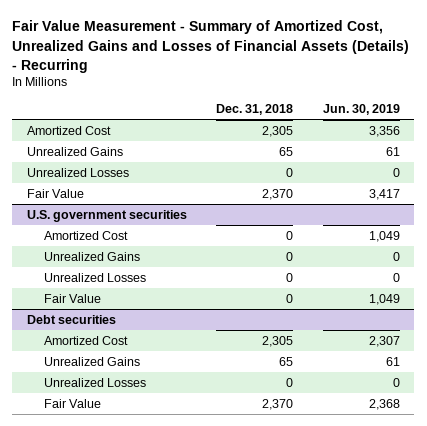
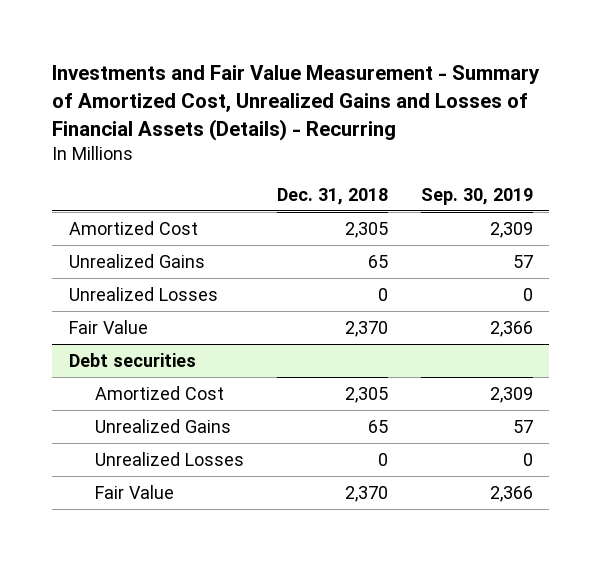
- Fair Value Measurement - Summary of Amortized Cost, Unrealized Gains and Losses of Financial Assets (Details) - Recurring
+ Investments and Fair Value Measurement - Summary of Amortized Cost, Unrealized Gains and Losses of Financial Assets (Details) - Recurring
- | Dec. 31, 2018 | Jun. 30, 2019
+ | Dec. 31, 2018 | Sep. 30, 2019
- U.S. government securities
- Amortized Cost | 0 | 1,049
- Unrealized Gains | 0 | 0
- Unrealized Losses | 0 | 0
- Fair Value | 0 | 1,049

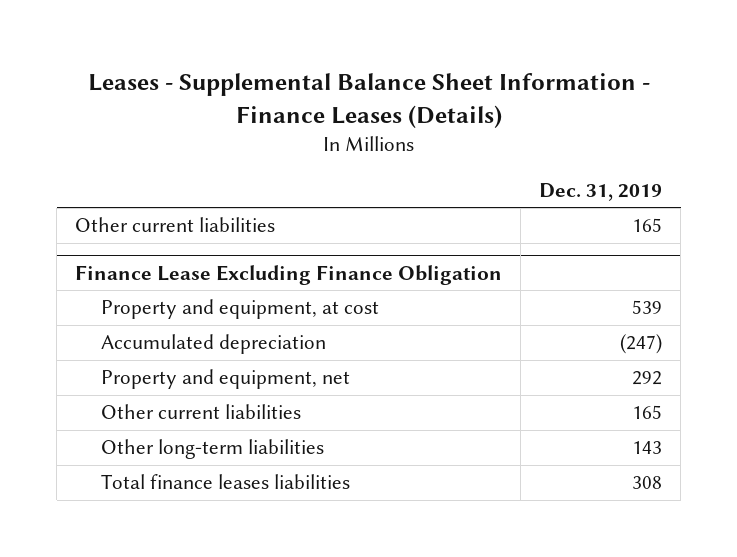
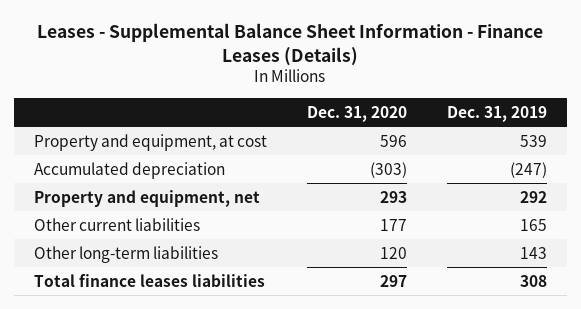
- | Dec. 31, 2019
+ | Dec. 31, 2020 | Dec. 31, 2019
- Other current liabilities | 165
- Finance Lease Excluding Finance Obligation

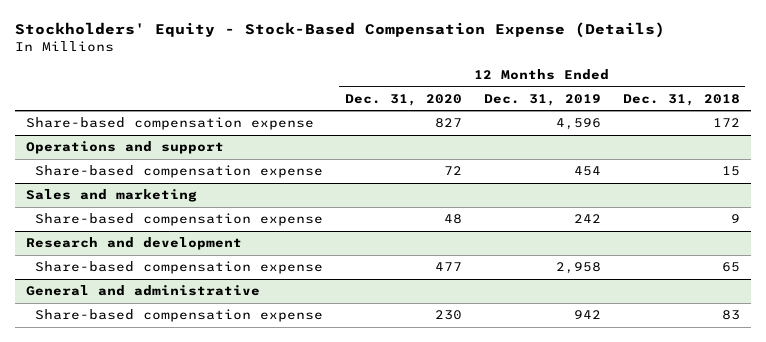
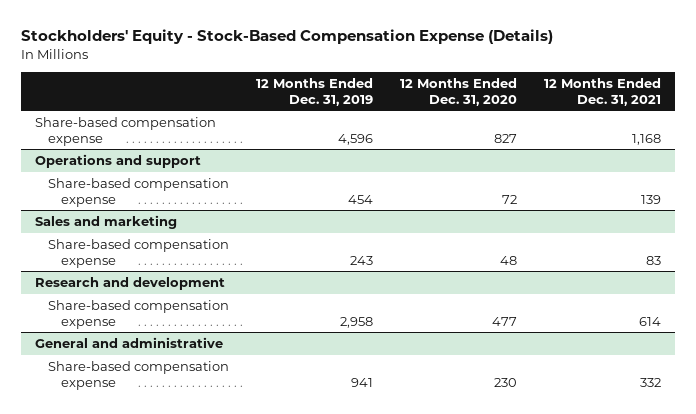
- | 12 Months Ended Dec. 31, 2020 | 12 Months Ended Dec. 31, 2019 | 12 Months Ended Dec. 31, 2018
+ | 12 Months Ended Dec. 31, 2019 | 12 Months Ended Dec. 31, 2020 | 12 Months Ended Dec. 31, 2021
@ Sales and marketing
- Share-based compensation expense | 48 | 242 | 9
+ Share-based compensation expense | 243 | 48 | 83
@ General and administrative
- Share-based compensation expense | 230 | 942 | 83
+ Share-based compensation expense | 941 | 230 | 332

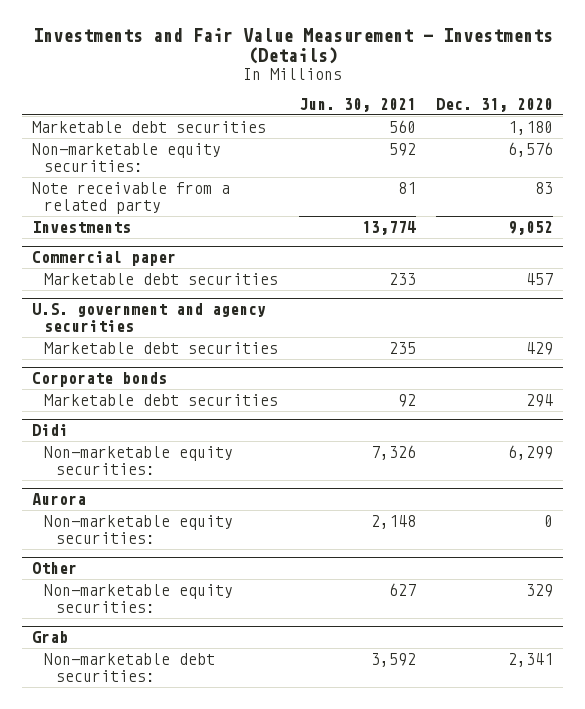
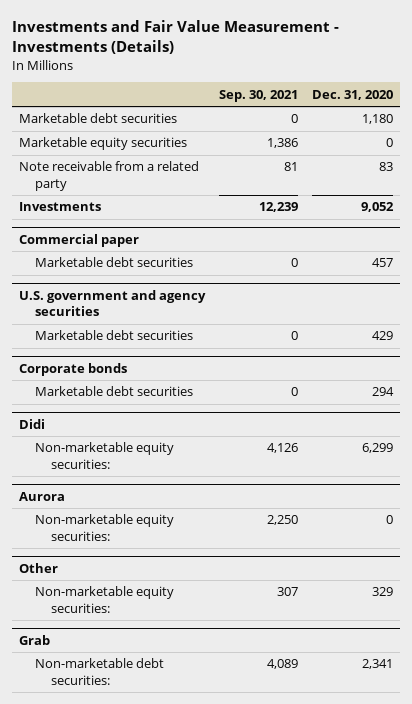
- | Jun. 30, 2021 | Dec. 31, 2020
+ | Sep. 30, 2021 | Dec. 31, 2020
- Non-marketable equity securities: | 592 | 6,576
+ Marketable equity securities | 1,386 | 0

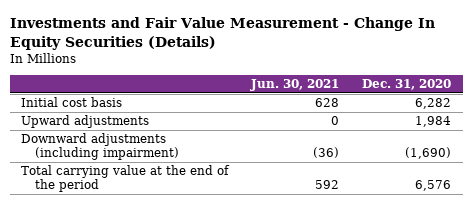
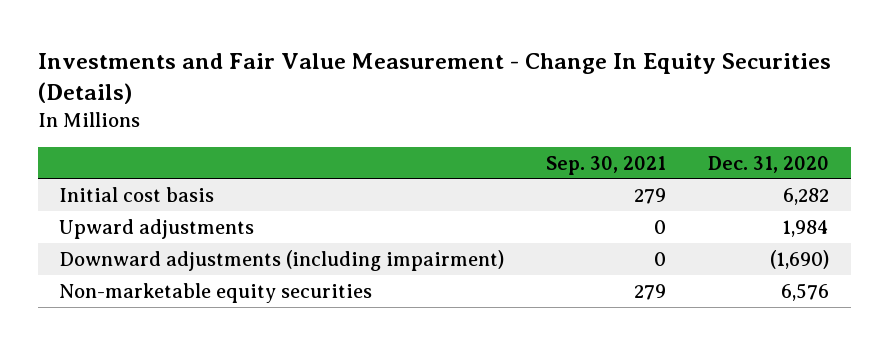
- | Jun. 30, 2021 | Dec. 31, 2020
+ | Sep. 30, 2021 | Dec. 31, 2020
- Total carrying value at the end of the period | 592 | 6,576
+ Non-marketable equity securities | 279 | 6,576

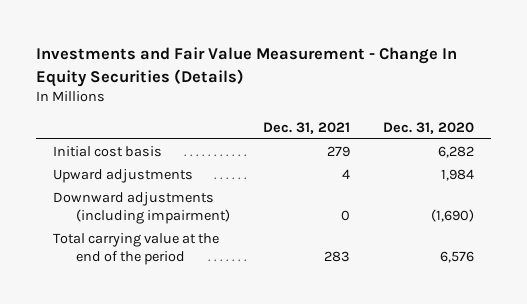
- | Sep. 30, 2021 | Dec. 31, 2020
+ | Dec. 31, 2021 | Dec. 31, 2020
- Non-marketable equity securities | 279 | 6,576
+ Total carrying value at the end of the period | 283 | 6,576

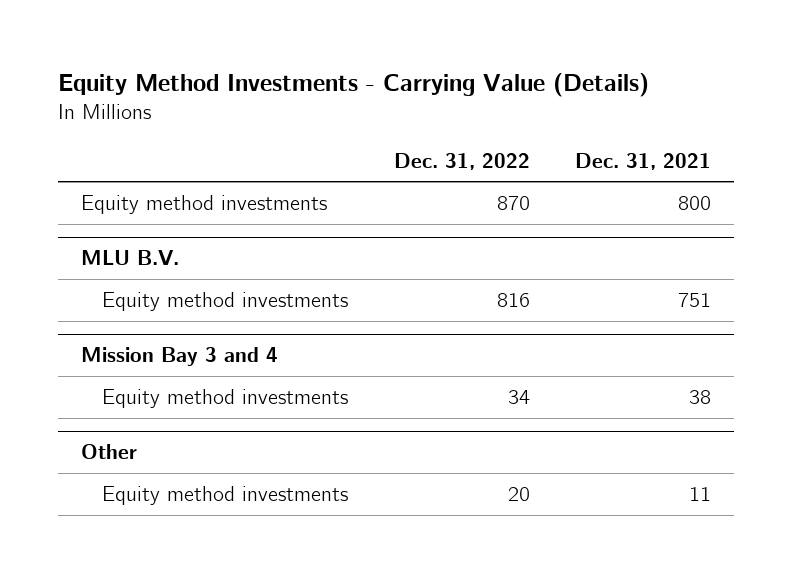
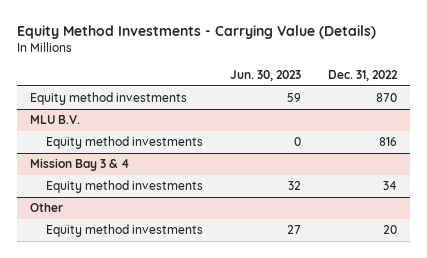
- | Dec. 31, 2022 | Dec. 31, 2021
+ | Jun. 30, 2023 | Dec. 31, 2022
- Mission Bay 3 and 4
+ Mission Bay 3 & 4

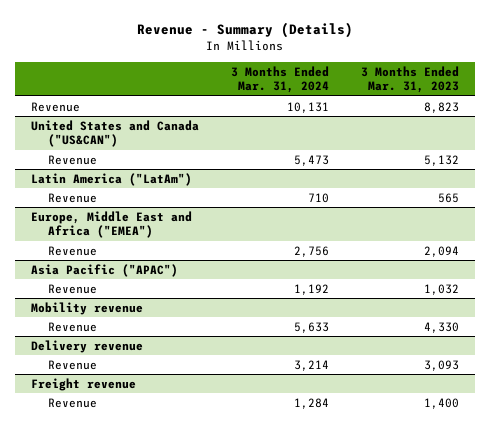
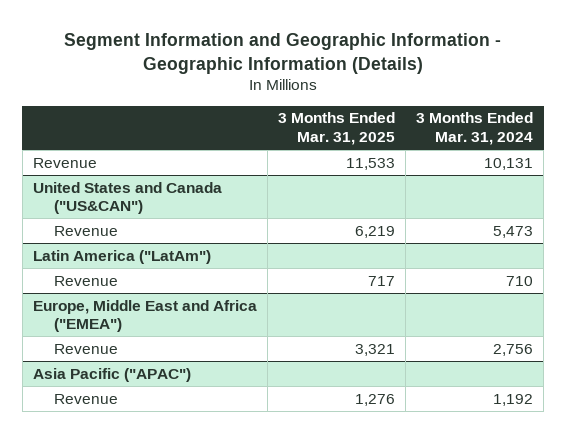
- Revenue - Summary (Details)
+ Segment Information and Geographic Information - Geographic Information (Details)
- | 3 Months Ended Mar. 31, 2024 | 3 Months Ended Mar. 31, 2023
+ | 3 Months Ended Mar. 31, 2025 | 3 Months Ended Mar. 31, 2024
- Mobility revenue
- Revenue | 5,633 | 4,330
- Delivery revenue
- Revenue | 3,214 | 3,093
- Freight revenue
- Revenue | 1,284 | 1,400

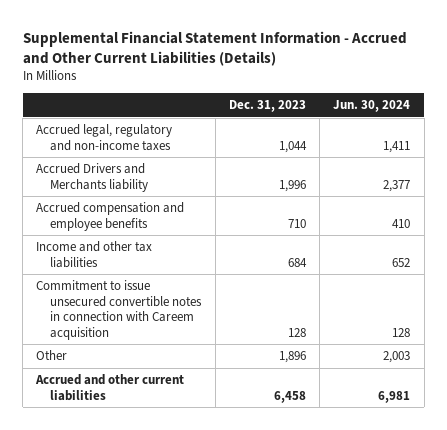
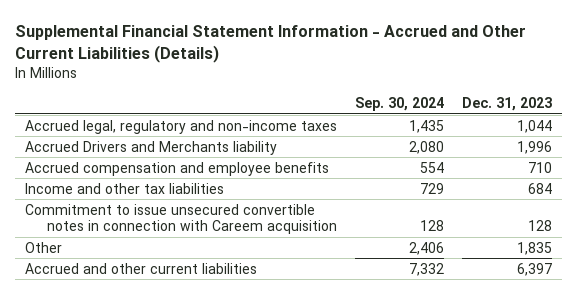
- | Dec. 31, 2023 | Jun. 30, 2024
+ | Sep. 30, 2024 | Dec. 31, 2023
- Other | 1,896 | 2,003
- Accrued and other current liabilities | 6,458 | 6,981
+ Other | 2,406 | 1,835
+ Accrued and other current liabilities | 7,332 | 6,397

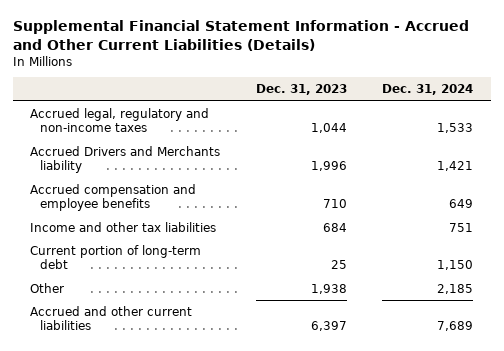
- | Sep. 30, 2024 | Dec. 31, 2023
+ | Dec. 31, 2023 | Dec. 31, 2024
- Commitment to issue unsecured convertible notes in connection with Careem acquisition | 128 | 128
- Other | 2,406 | 1,835
+ Current portion of long-term debt | 25 | 1,150
+ Other | 1,938 | 2,185

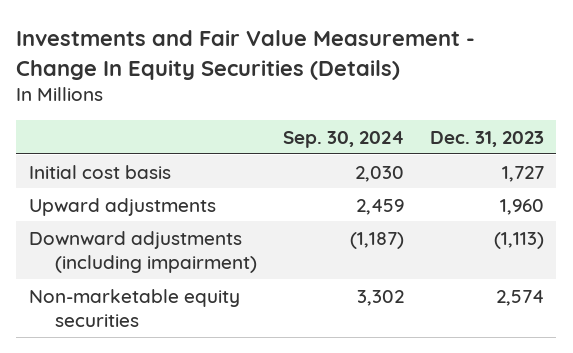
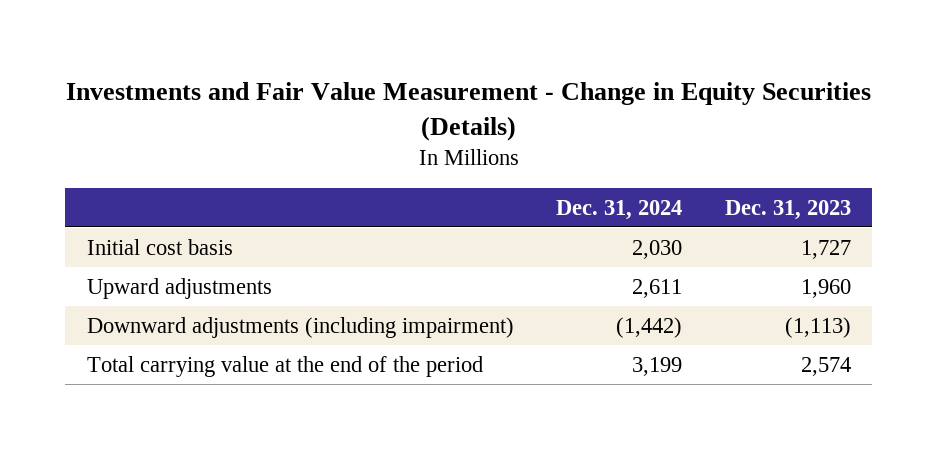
- Investments and Fair Value Measurement - Change In Equity Securities (Details)
+ Investments and Fair Value Measurement - Change in Equity Securities (Details)
- | Sep. 30, 2024 | Dec. 31, 2023
+ | Dec. 31, 2024 | Dec. 31, 2023
- Non-marketable equity securities | 3,302 | 2,574
+ Total carrying value at the end of the period | 3,199 | 2,574

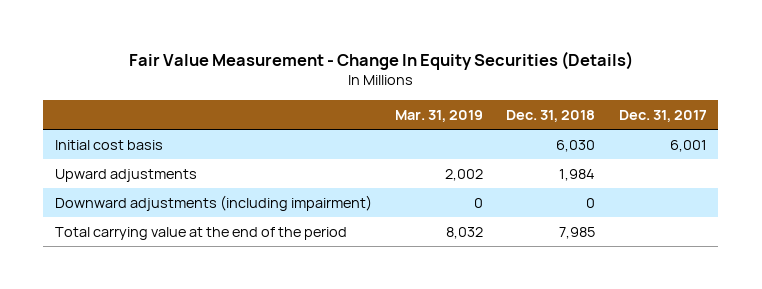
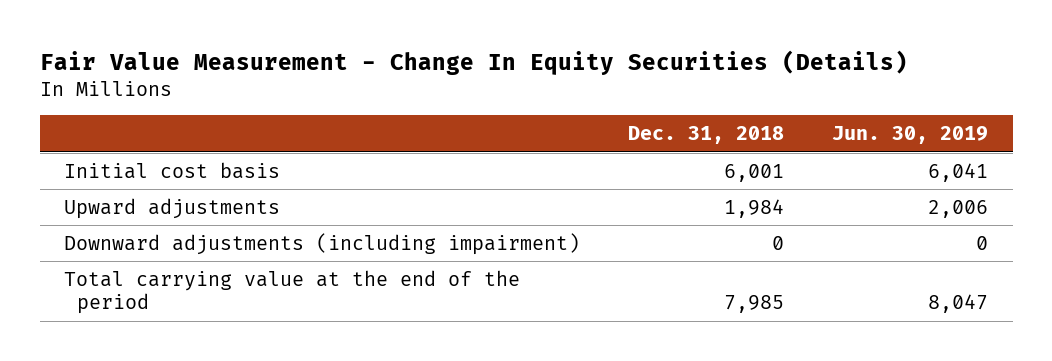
- | Mar. 31, 2019 | Dec. 31, 2018 | Dec. 31, 2017
+ | Dec. 31, 2018 | Jun. 30, 2019
- Initial cost basis | | 6,030 | 6,001
+ Initial cost basis | 6,001 | 6,041

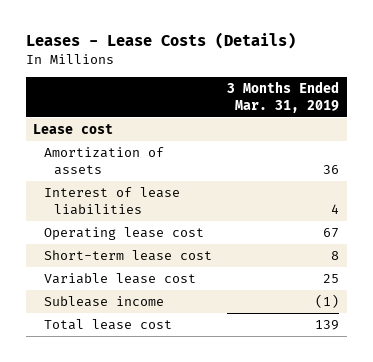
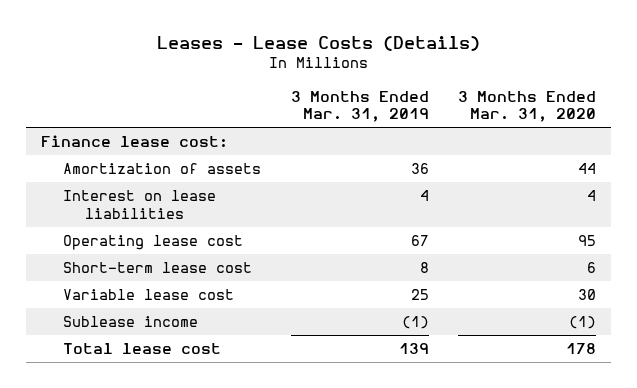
- | 3 Months Ended Mar. 31, 2019
+ | 3 Months Ended Mar. 31, 2019 | 3 Months Ended Mar. 31, 2020
- Lease cost
+ Finance lease cost:
- Interest of lease liabilities | 4
+ Interest on lease liabilities | 4 | 4

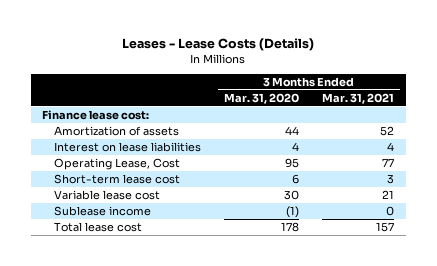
- | 3 Months Ended Mar. 31, 2019 | 3 Months Ended Mar. 31, 2020
+ | 3 Months Ended Mar. 31, 2020 | 3 Months Ended Mar. 31, 2021
- Operating lease cost | 67 | 95
+ Operating Lease, Cost | 95 | 77

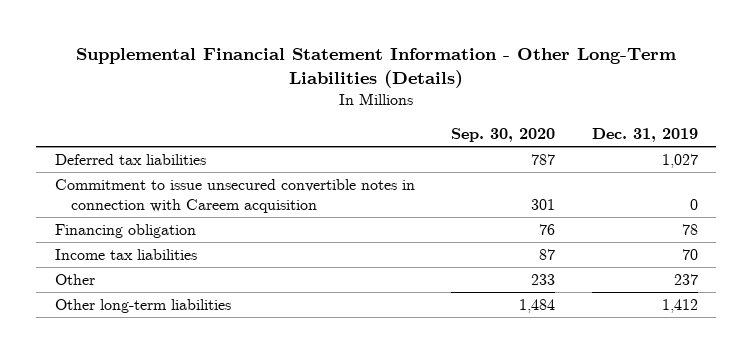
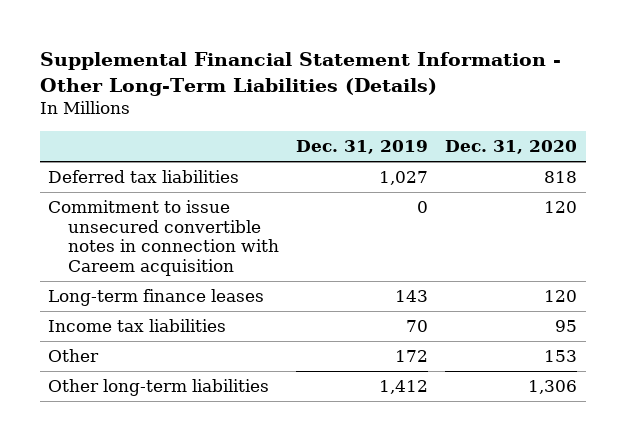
- | Sep. 30, 2020 | Dec. 31, 2019
+ | Dec. 31, 2019 | Dec. 31, 2020
- Financing obligation | 76 | 78
+ Long-term finance leases | 143 | 120
- Other | 233 | 237
+ Other | 172 | 153

